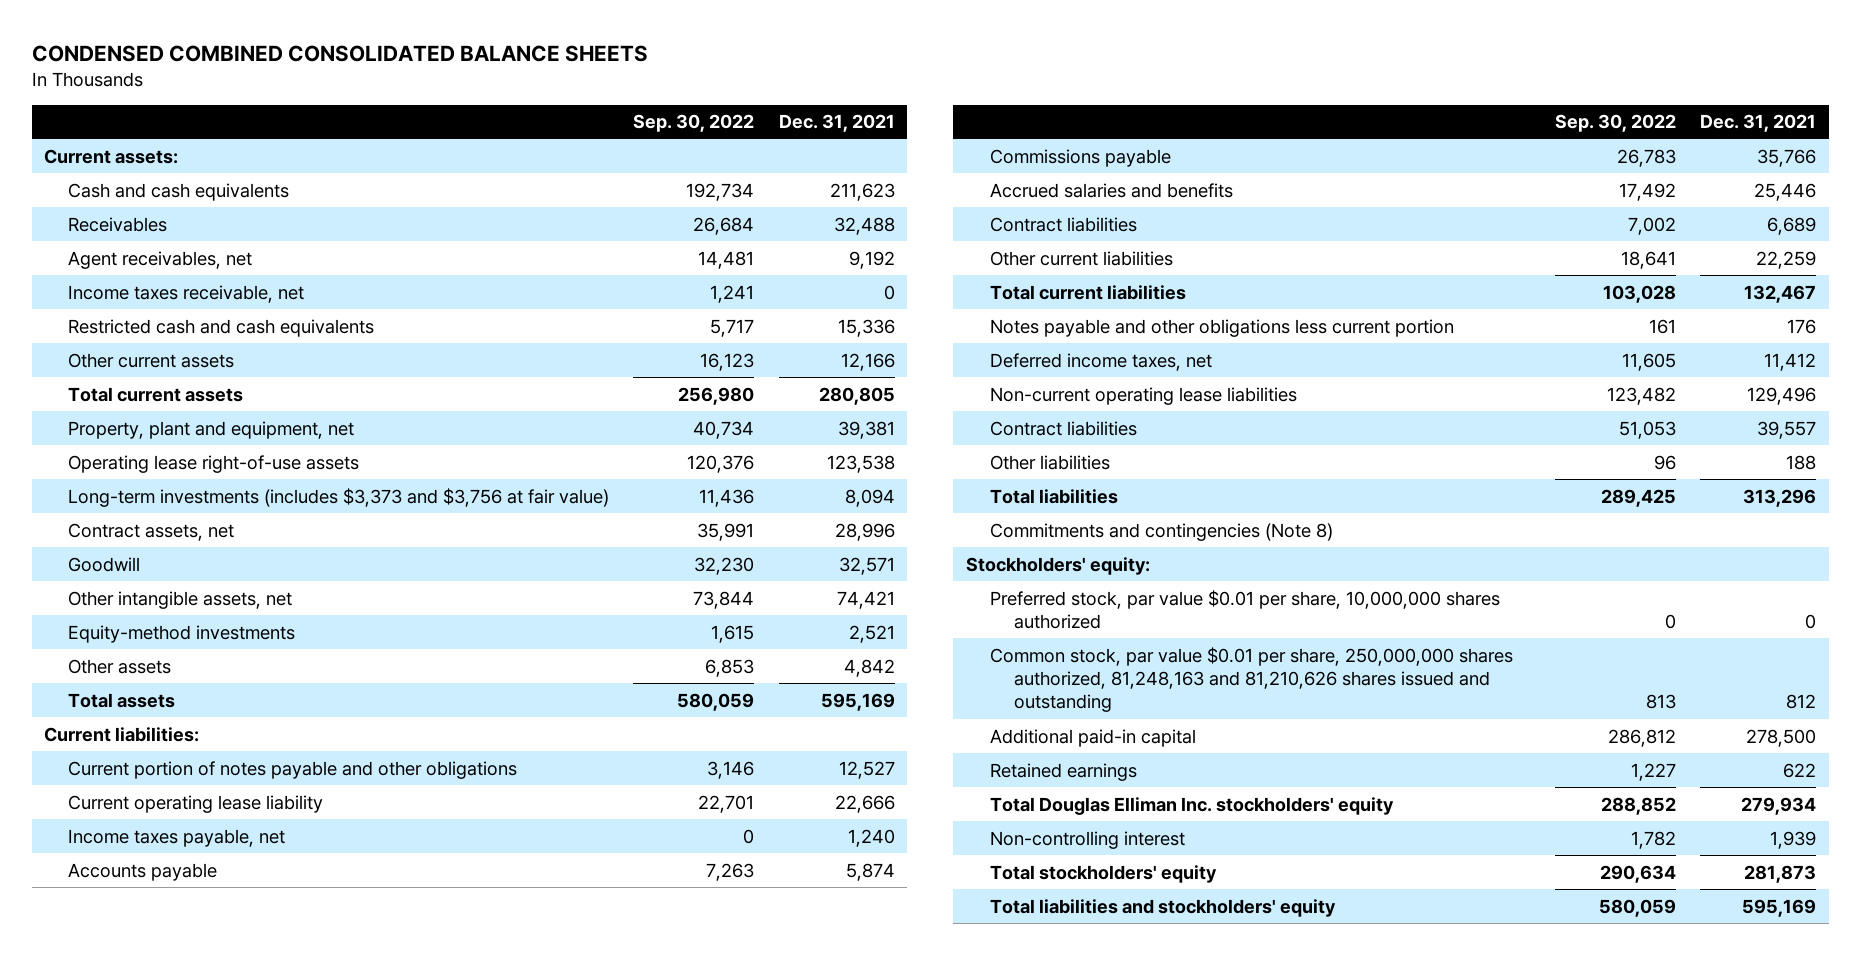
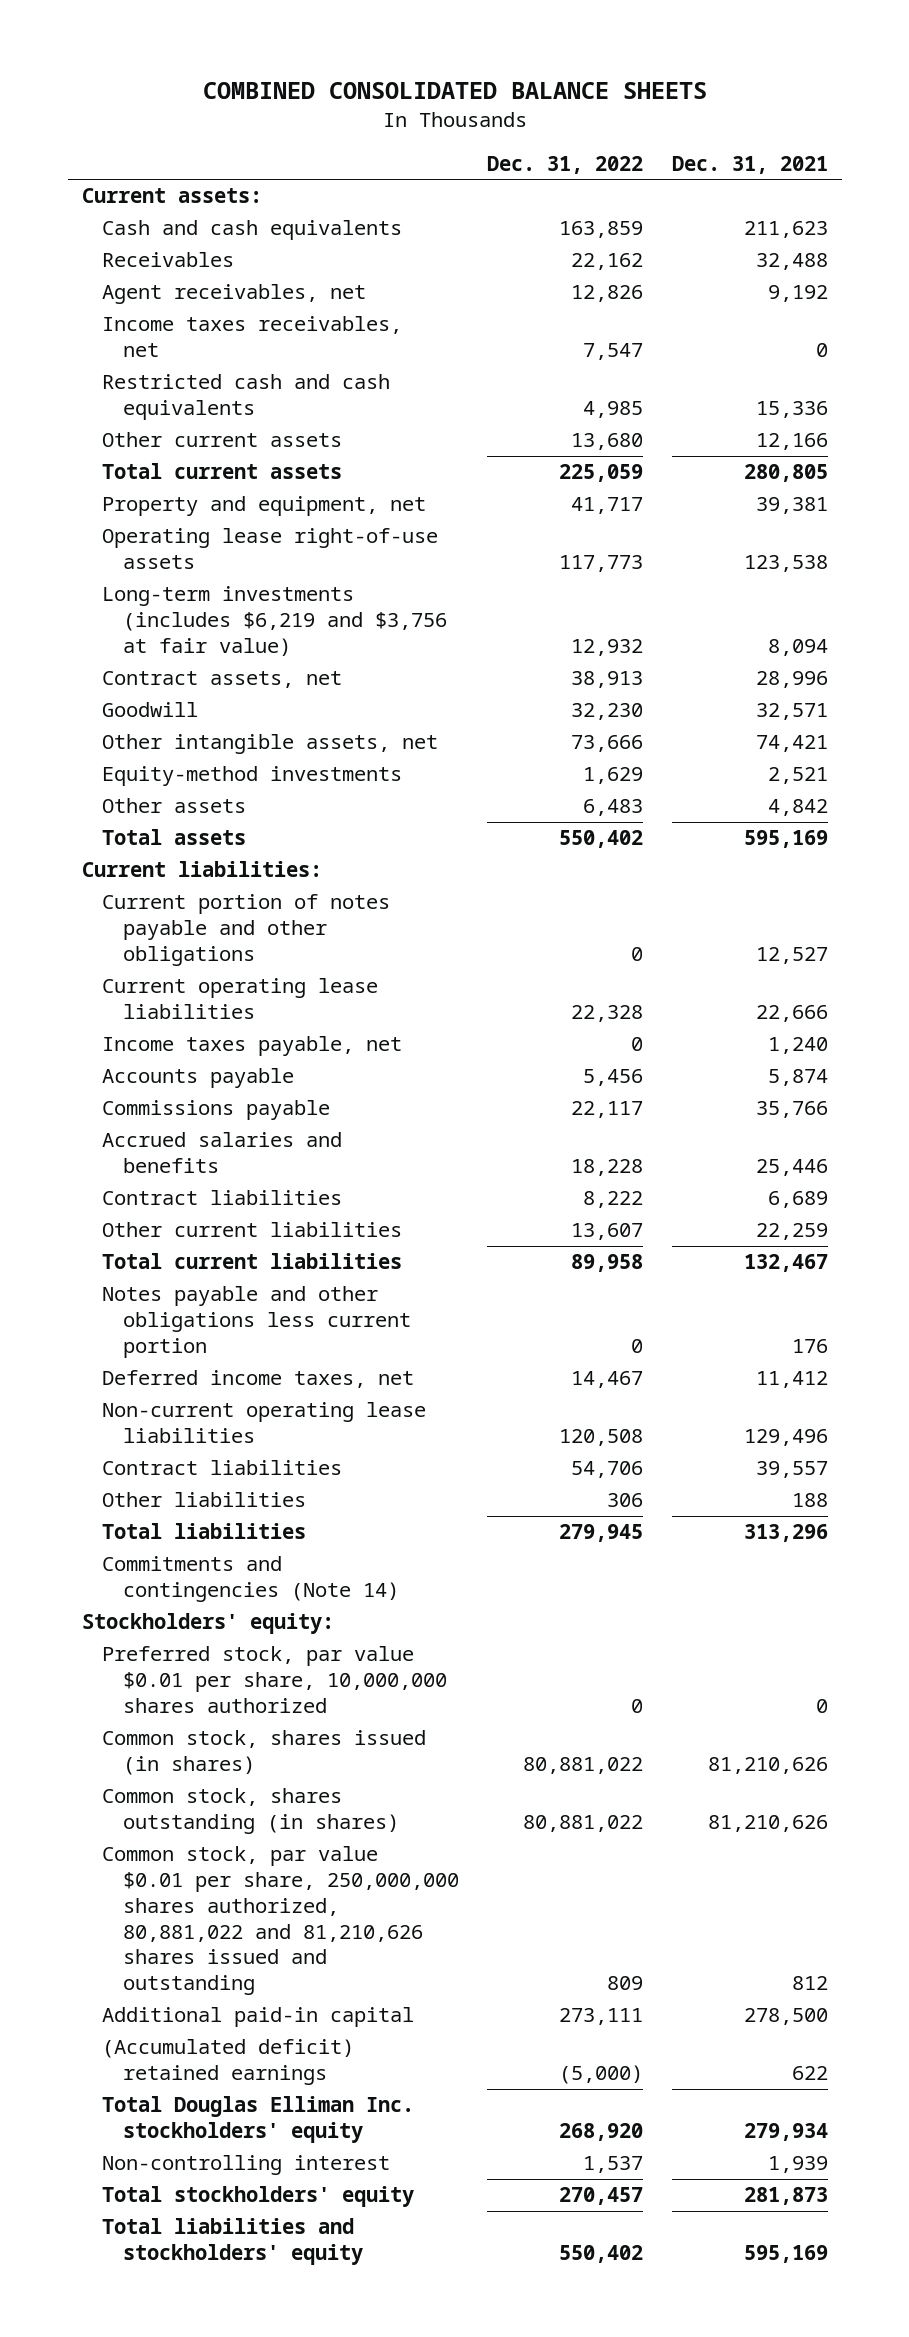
- CONDENSED COMBINED CONSOLIDATED BALANCE SHEETS
+ COMBINED CONSOLIDATED BALANCE SHEETS
- | Sep. 30, 2022 | Dec. 31, 2021
+ | Dec. 31, 2022 | Dec. 31, 2021
- Income taxes receivable, net | 1,241 | 0
+ Income taxes receivables, net | 7,547 | 0
- Property, plant and equipment, net | 40,734 | 39,381
+ Property and equipment, net | 41,717 | 39,381
- Long-term investments (includes $3,373 and $3,756 at fair value) | 11,436 | 8,094
+ Long-term investments (includes $6,219 and $3,756 at fair value) | 12,932 | 8,094
- Current operating lease liability | 22,701 | 22,666
+ Current operating lease liabilities | 22,328 | 22,666
- Commitments and contingencies (Note 8)
+ Commitments and contingencies (Note 14)
- Common stock, par value $0.01 per share, 250,000,000 shares authorized, 81,248,163 and 81,210,626 shares issued and outstanding | 813 | 812
+ Common stock, shares issued (in shares) | 80,881,022 | 81,210,626
+ Common stock, shares outstanding (in shares) | 80,881,022 | 81,210,626
+ Common stock, par value $0.01 per share, 250,000,000 shares authorized, 80,881,022 and 81,210,626 shares issued and outstanding | 809 | 812
- Retained earnings | 1,227 | 622
+ (Accumulated deficit) retained earnings | (5,000) | 622

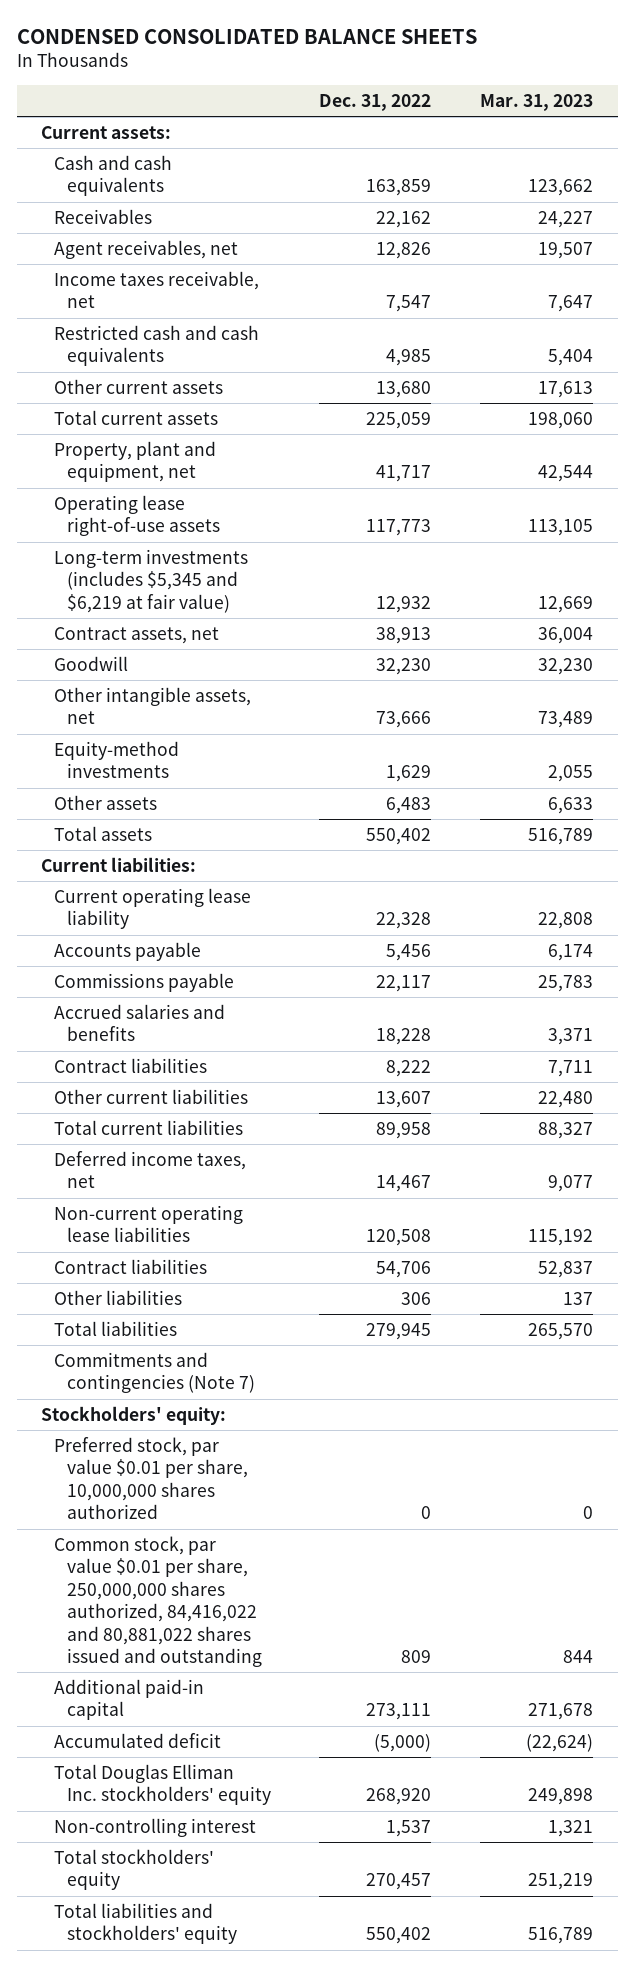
- COMBINED CONSOLIDATED BALANCE SHEETS
+ CONDENSED CONSOLIDATED BALANCE SHEETS
- | Dec. 31, 2022 | Dec. 31, 2021
+ | Dec. 31, 2022 | Mar. 31, 2023
- Income taxes receivables, net | 7,547 | 0
+ Income taxes receivable, net | 7,547 | 7,647
- Property and equipment, net | 41,717 | 39,381
+ Property, plant and equipment, net | 41,717 | 42,544
- Long-term investments (includes $6,219 and $3,756 at fair value) | 12,932 | 8,094
+ Long-term investments (includes $5,345 and $6,219 at fair value) | 12,932 | 12,669
- Current portion of notes payable and other obligations | 0 | 12,527
- Current operating lease liabilities | 22,328 | 22,666
- Income taxes payable, net | 0 | 1,240
+ Current operating lease liability | 22,328 | 22,808
- Notes payable and other obligations less current portion | 0 | 176
- Commitments and contingencies (Note 14)
+ Commitments and contingencies (Note 7)
- Common stock, shares issued (in shares) | 80,881,022 | 81,210,626
- Common stock, shares outstanding (in shares) | 80,881,022 | 81,210,626
- Common stock, par value $0.01 per share, 250,000,000 shares authorized, 80,881,022 and 81,210,626 shares issued and outstanding | 809 | 812
+ Common stock, par value $0.01 per share, 250,000,000 shares authorized, 84,416,022 and 80,881,022 shares issued and outstanding | 809 | 844
- (Accumulated deficit) retained earnings | (5,000) | 622
+ Accumulated deficit | (5,000) | (22,624)

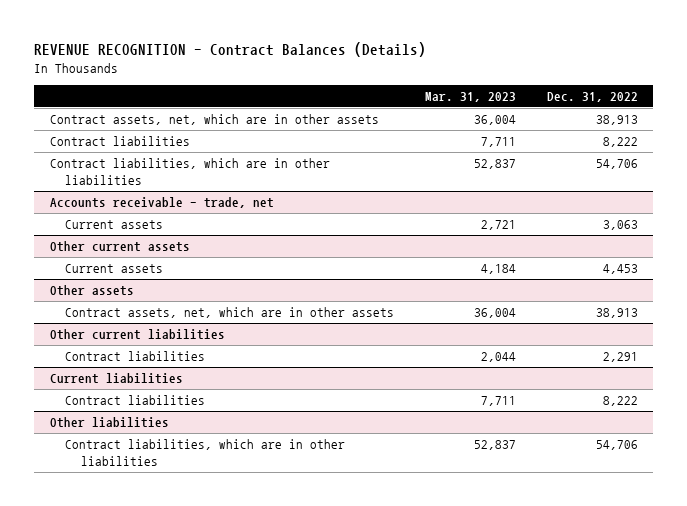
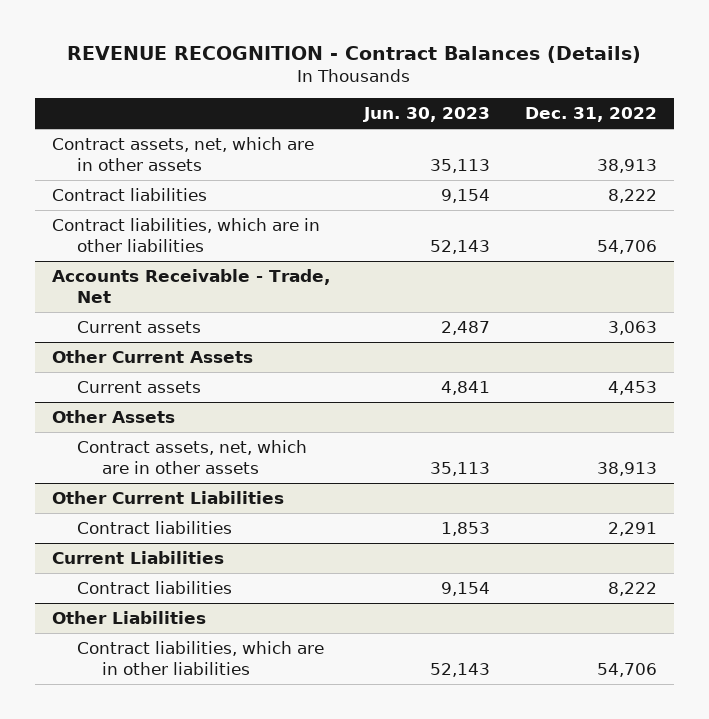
- | Mar. 31, 2023 | Dec. 31, 2022
+ | Jun. 30, 2023 | Dec. 31, 2022
- Accounts receivable - trade, net
+ Accounts Receivable - Trade, Net
- Other current assets
+ Other Current Assets
- Other assets
+ Other Assets
- Other current liabilities
+ Other Current Liabilities
- Current liabilities
+ Current Liabilities
- Other liabilities
+ Other Liabilities

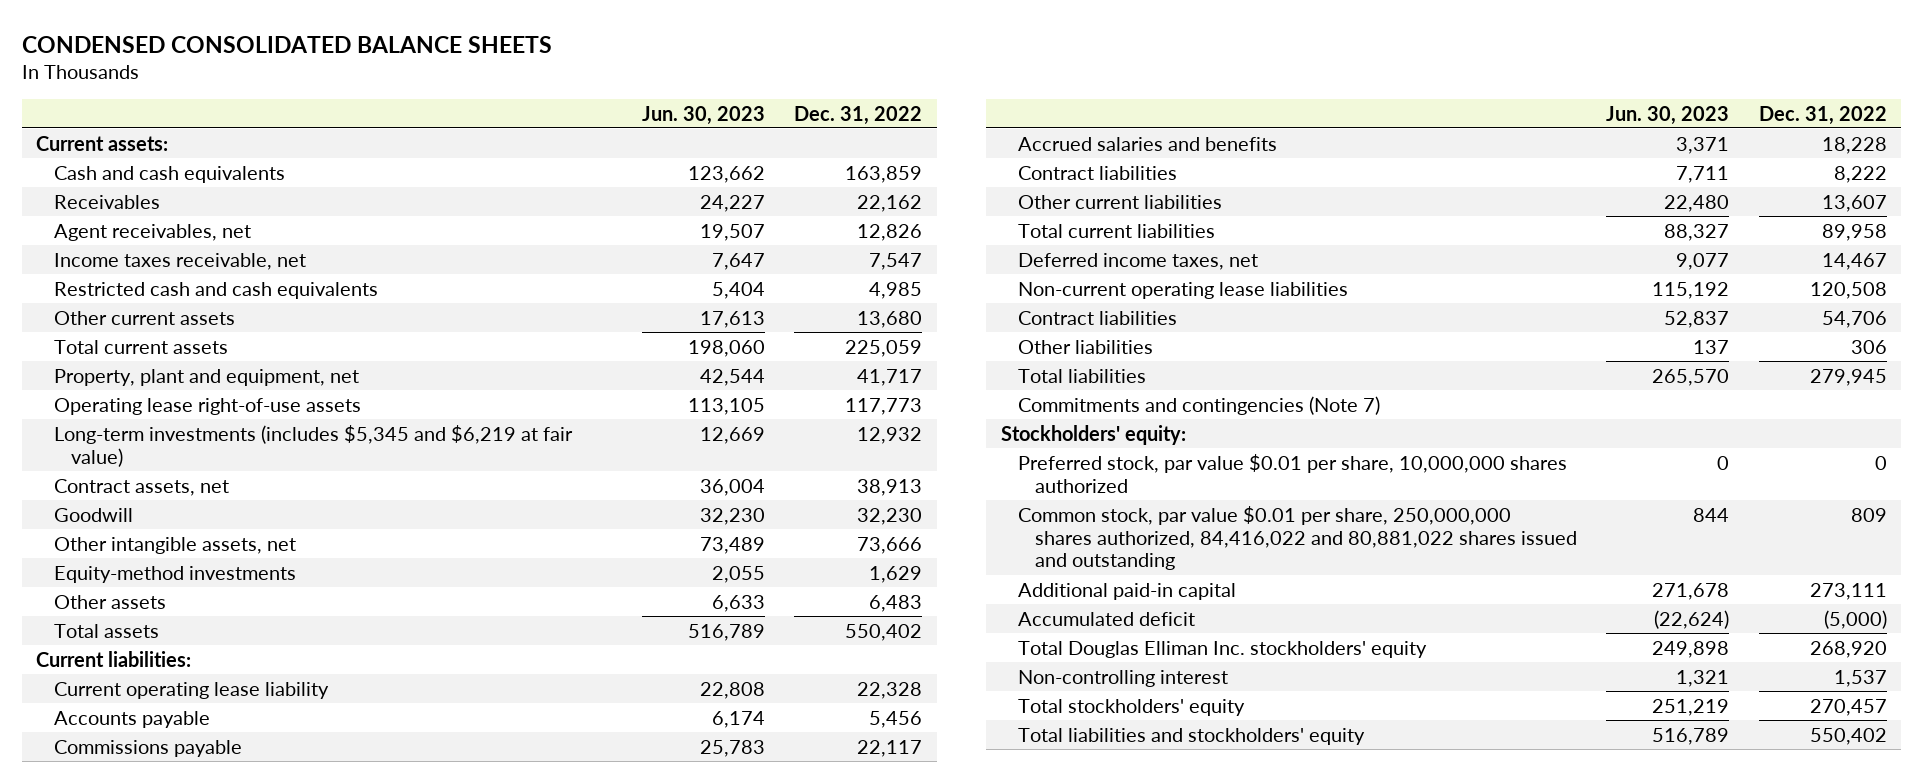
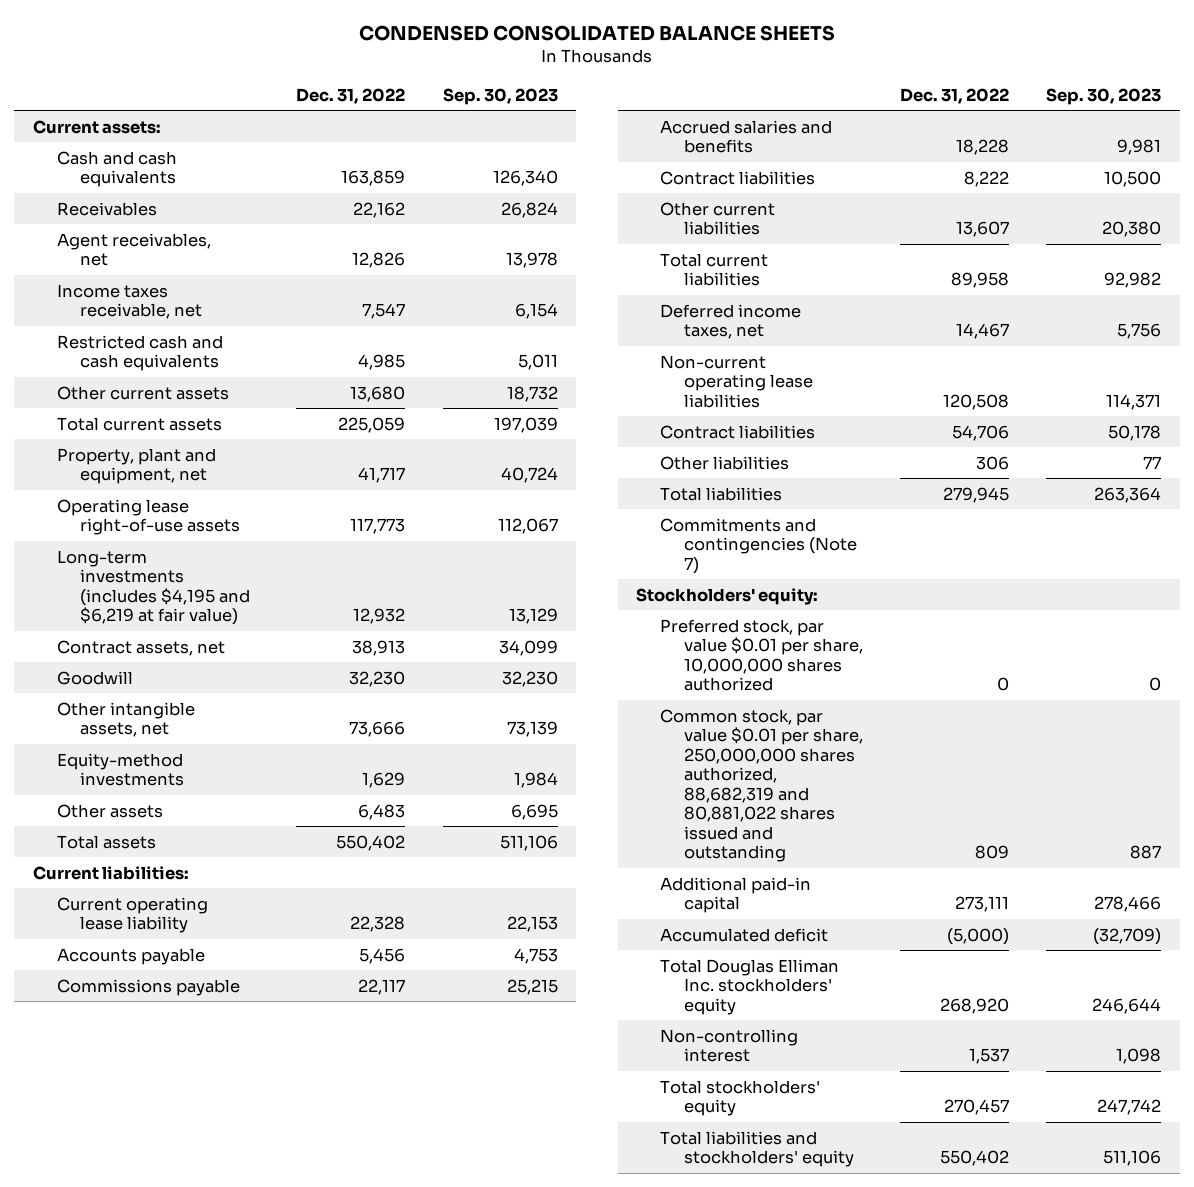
- | Jun. 30, 2023 | Dec. 31, 2022
+ | Dec. 31, 2022 | Sep. 30, 2023
- Long-term investments (includes $5,345 and $6,219 at fair value) | 12,669 | 12,932
+ Long-term investments (includes $4,195 and $6,219 at fair value) | 12,932 | 13,129
- Common stock, par value $0.01 per share, 250,000,000 shares authorized, 84,416,022 and 80,881,022 shares issued and outstanding | 844 | 809
+ Common stock, par value $0.01 per share, 250,000,000 shares authorized, 88,682,319 and 80,881,022 shares issued and outstanding | 809 | 887

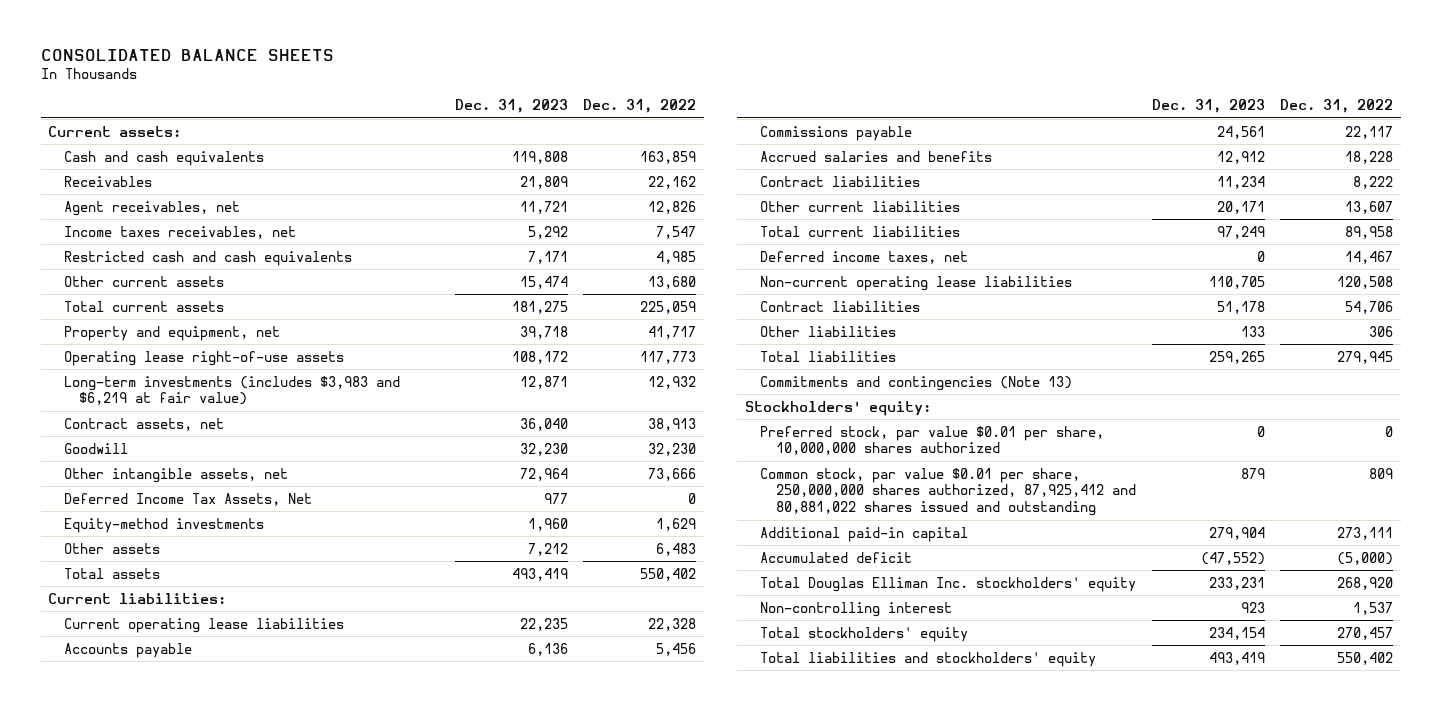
- CONDENSED CONSOLIDATED BALANCE SHEETS
+ CONSOLIDATED BALANCE SHEETS
- | Dec. 31, 2022 | Sep. 30, 2023
+ | Dec. 31, 2023 | Dec. 31, 2022
- Income taxes receivable, net | 7,547 | 6,154
+ Income taxes receivables, net | 5,292 | 7,547
- Property, plant and equipment, net | 41,717 | 40,724
+ Property and equipment, net | 39,718 | 41,717
- Long-term investments (includes $4,195 and $6,219 at fair value) | 12,932 | 13,129
+ Long-term investments (includes $3,983 and $6,219 at fair value) | 12,871 | 12,932
+ Deferred Income Tax Assets, Net | 977 | 0
- Current operating lease liability | 22,328 | 22,153
+ Current operating lease liabilities | 22,235 | 22,328
- Commitments and contingencies (Note 7)
+ Commitments and contingencies (Note 13)
- Common stock, par value $0.01 per share, 250,000,000 shares authorized, 88,682,319 and 80,881,022 shares issued and outstanding | 809 | 887
+ Common stock, par value $0.01 per share, 250,000,000 shares authorized, 87,925,412 and 80,881,022 shares issued and outstanding | 879 | 809

